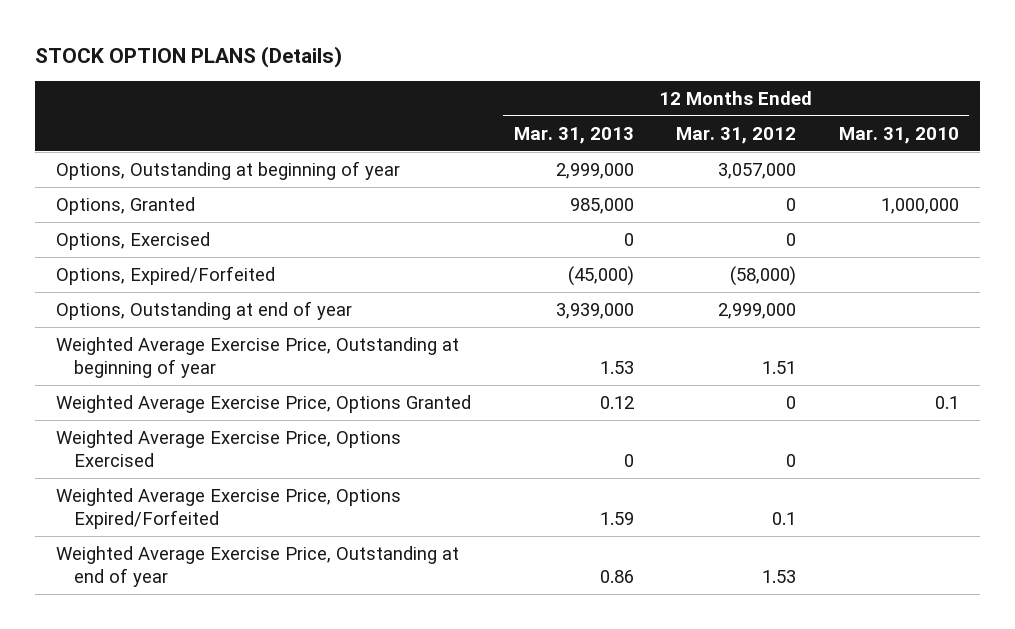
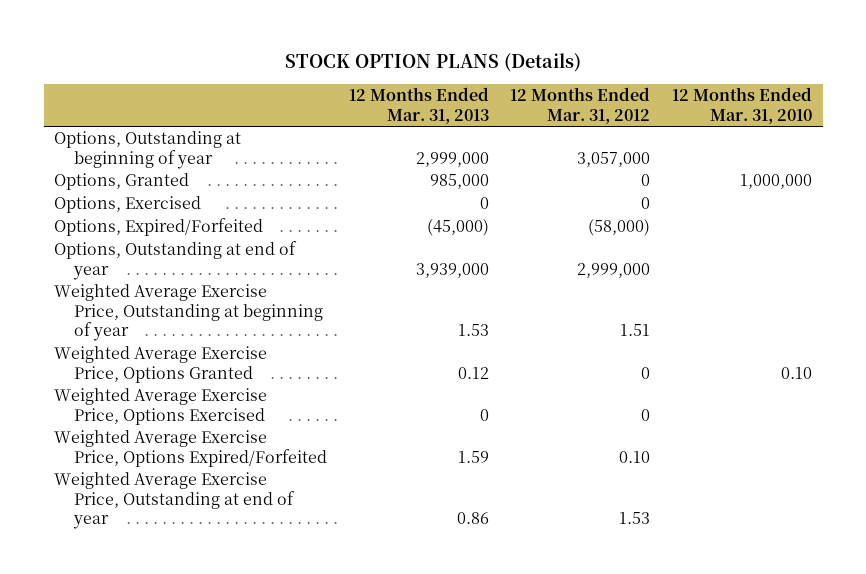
- Weighted Average Exercise Price, Options Granted | 0.12 | 0 | 0.1
+ Weighted Average Exercise Price, Options Granted | 0.12 | 0 | 0.10
- Weighted Average Exercise Price, Options Expired/Forfeited | 1.59 | 0.1 |
+ Weighted Average Exercise Price, Options Expired/Forfeited | 1.59 | 0.10 |

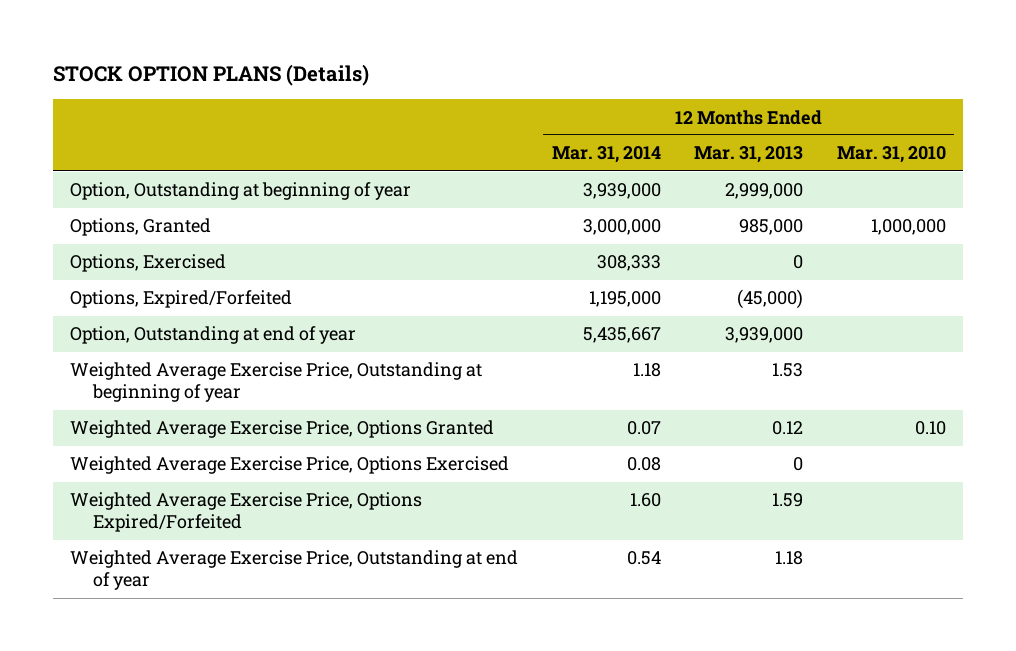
- | 12 Months Ended Mar. 31, 2013 | 12 Months Ended Mar. 31, 2012 | 12 Months Ended Mar. 31, 2010
+ | 12 Months Ended Mar. 31, 2014 | 12 Months Ended Mar. 31, 2013 | 12 Months Ended Mar. 31, 2010
- Options, Outstanding at beginning of year | 2,999,000 | 3,057,000 |
+ Option, Outstanding at beginning of year | 3,939,000 | 2,999,000 |
- Options, Outstanding at end of year | 3,939,000 | 2,999,000 |
+ Option, Outstanding at end of year | 5,435,667 | 3,939,000 |
- Weighted Average Exercise Price, Outstanding at end of year | 0.86 | 1.53 |
+ Weighted Average Exercise Price, Outstanding at end of year | 0.54 | 1.18 |

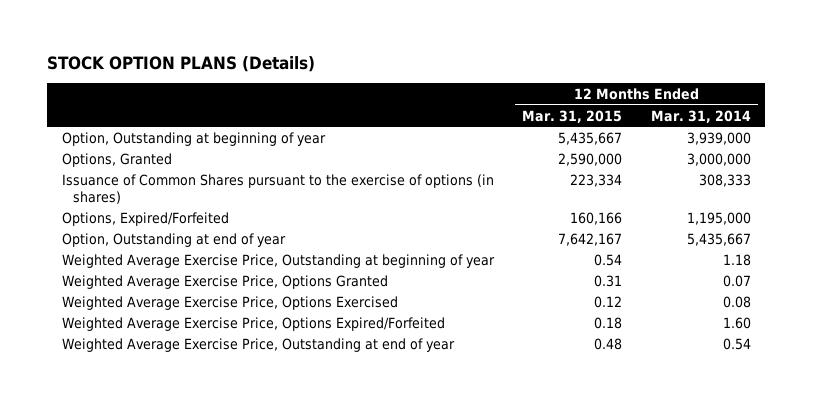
- | 12 Months Ended Mar. 31, 2014 | 12 Months Ended Mar. 31, 2013 | 12 Months Ended Mar. 31, 2010
+ | 12 Months Ended Mar. 31, 2015 | 12 Months Ended Mar. 31, 2014
- Options, Exercised | 308,333 | 0 |
+ Issuance of Common Shares pursuant to the exercise of options (in shares) | 223,334 | 308,333

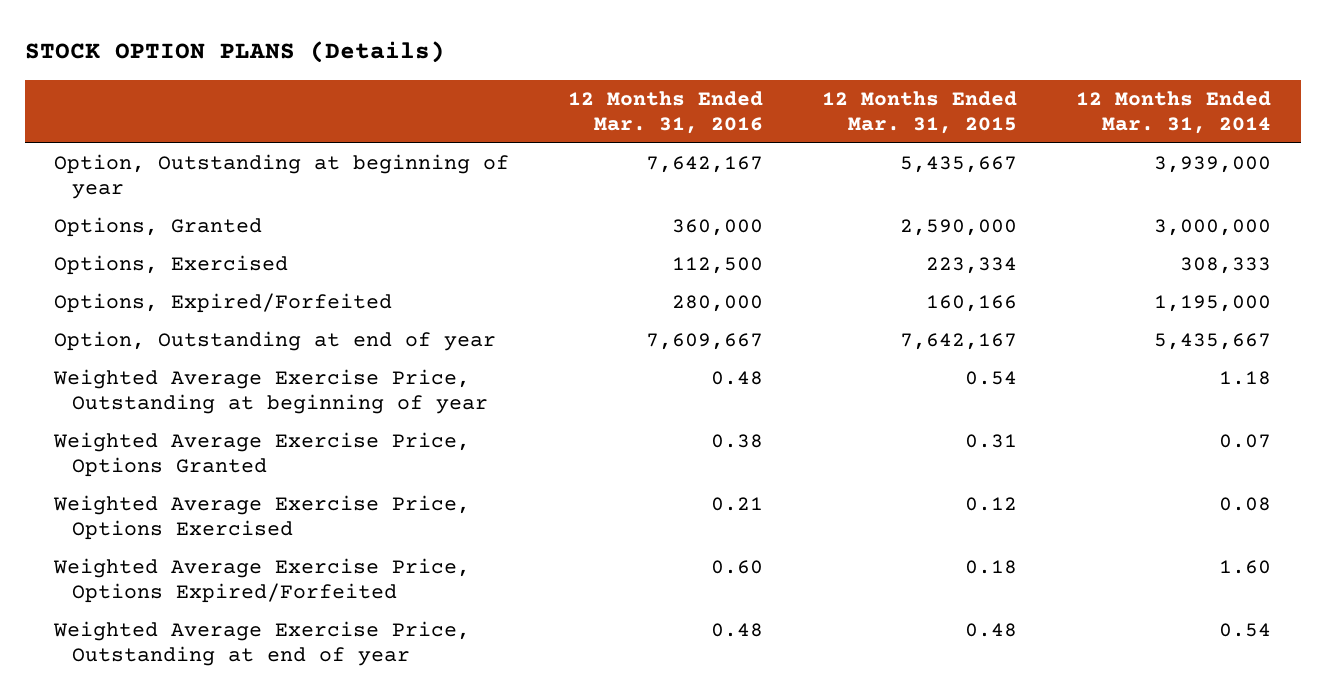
- | 12 Months Ended Mar. 31, 2015 | 12 Months Ended Mar. 31, 2014
+ | 12 Months Ended Mar. 31, 2016 | 12 Months Ended Mar. 31, 2015 | 12 Months Ended Mar. 31, 2014
- Issuance of Common Shares pursuant to the exercise of options (in shares) | 223,334 | 308,333
+ Options, Exercised | 112,500 | 223,334 | 308,333

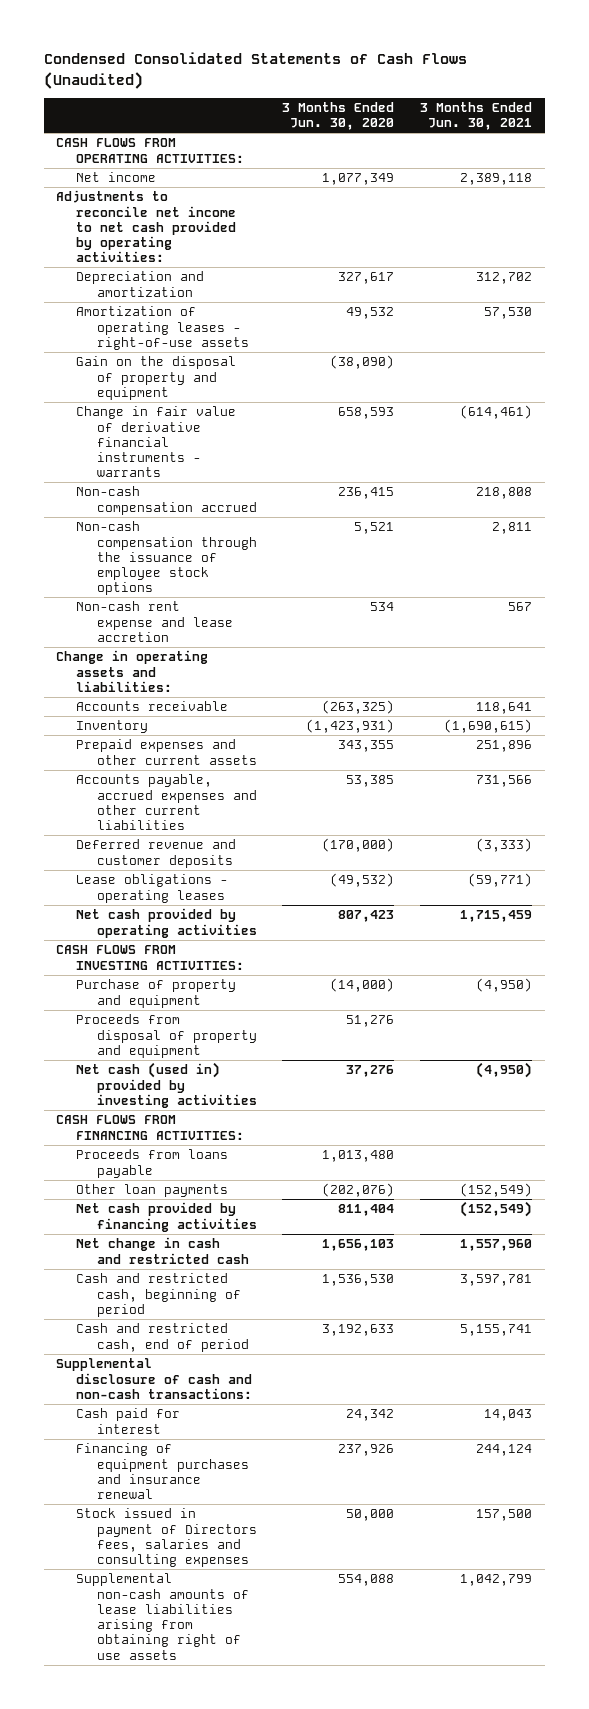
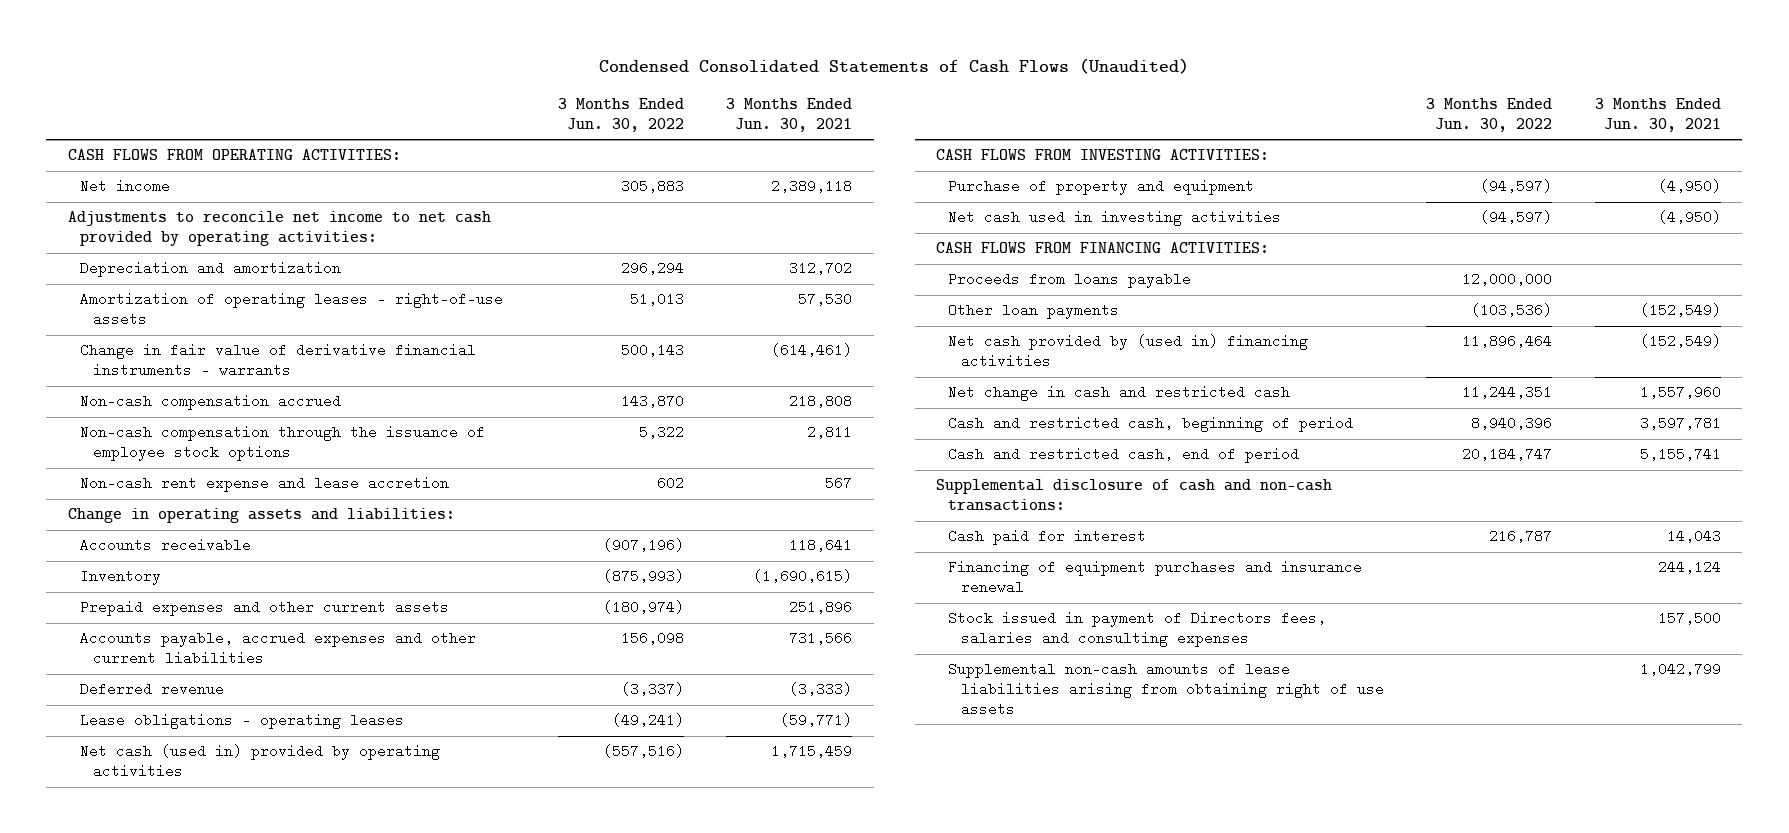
- | 3 Months Ended Jun. 30, 2020 | 3 Months Ended Jun. 30, 2021
+ | 3 Months Ended Jun. 30, 2022 | 3 Months Ended Jun. 30, 2021
- Gain on the disposal of property and equipment | (38,090) |
- Deferred revenue and customer deposits | (170,000) | (3,333)
+ Deferred revenue | (3,337) | (3,333)
- Net cash provided by operating activities | 807,423 | 1,715,459
+ Net cash (used in) provided by operating activities | (557,516) | 1,715,459
- Proceeds from disposal of property and equipment | 51,276 |
- Net cash (used in) provided by investing activities | 37,276 | (4,950)
+ Net cash used in investing activities | (94,597) | (4,950)
- Net cash provided by financing activities | 811,404 | (152,549)
+ Net cash provided by (used in) financing activities | 11,896,464 | (152,549)

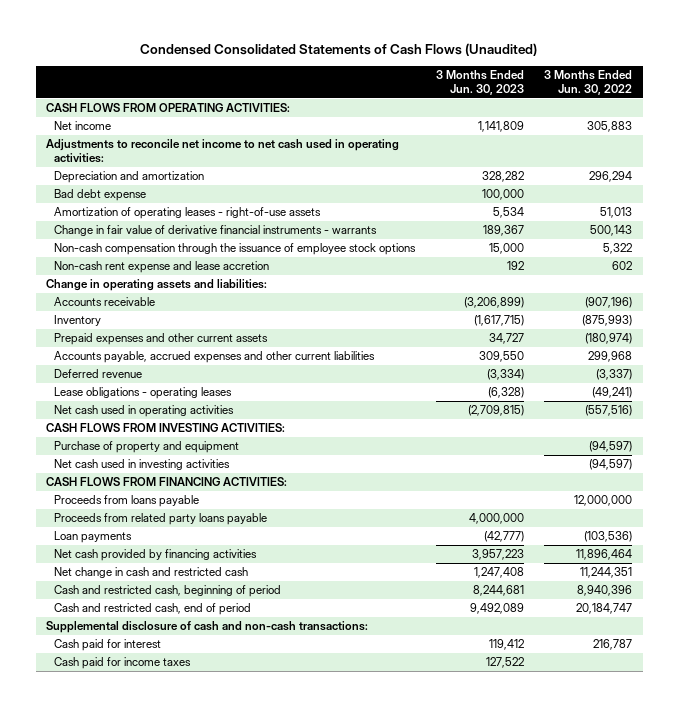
- | 3 Months Ended Jun. 30, 2022 | 3 Months Ended Jun. 30, 2021
+ | 3 Months Ended Jun. 30, 2023 | 3 Months Ended Jun. 30, 2022
- Adjustments to reconcile net income to net cash provided by operating activities:
+ Adjustments to reconcile net income to net cash used in operating activities:
+ Bad debt expense | 100,000 |
- Non-cash compensation accrued | 143,870 | 218,808
- Accounts payable, accrued expenses and other current liabilities | 156,098 | 731,566
+ Accounts payable, accrued expenses and other current liabilities | 309,550 | 299,968
- Net cash (used in) provided by operating activities | (557,516) | 1,715,459
+ Net cash used in operating activities | (2,709,815) | (557,516)
- Other loan payments | (103,536) | (152,549)
- Net cash provided by (used in) financing activities | 11,896,464 | (152,549)
+ Proceeds from related party loans payable | 4,000,000 |
+ Loan payments | (42,777) | (103,536)
+ Net cash provided by financing activities | 3,957,223 | 11,896,464
- Financing of equipment purchases and insurance renewal | | 244,124
- Stock issued in payment of Directors fees, salaries and consulting expenses | | 157,500
- Supplemental non-cash amounts of lease liabilities arising from obtaining right of use assets | | 1,042,799
+ Cash paid for income taxes | 127,522 |

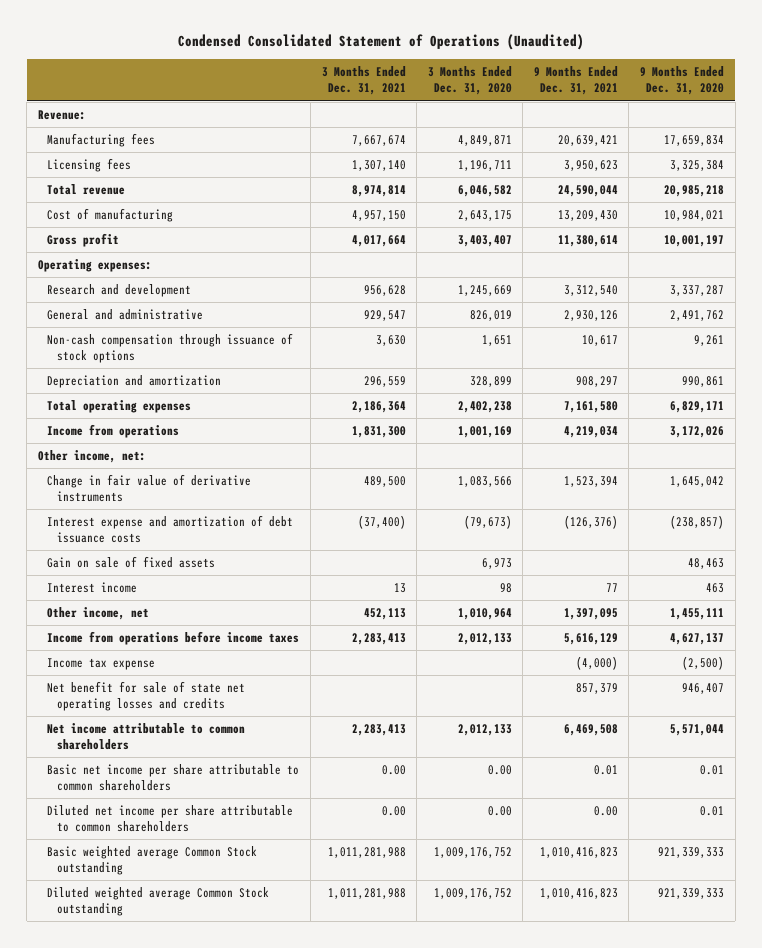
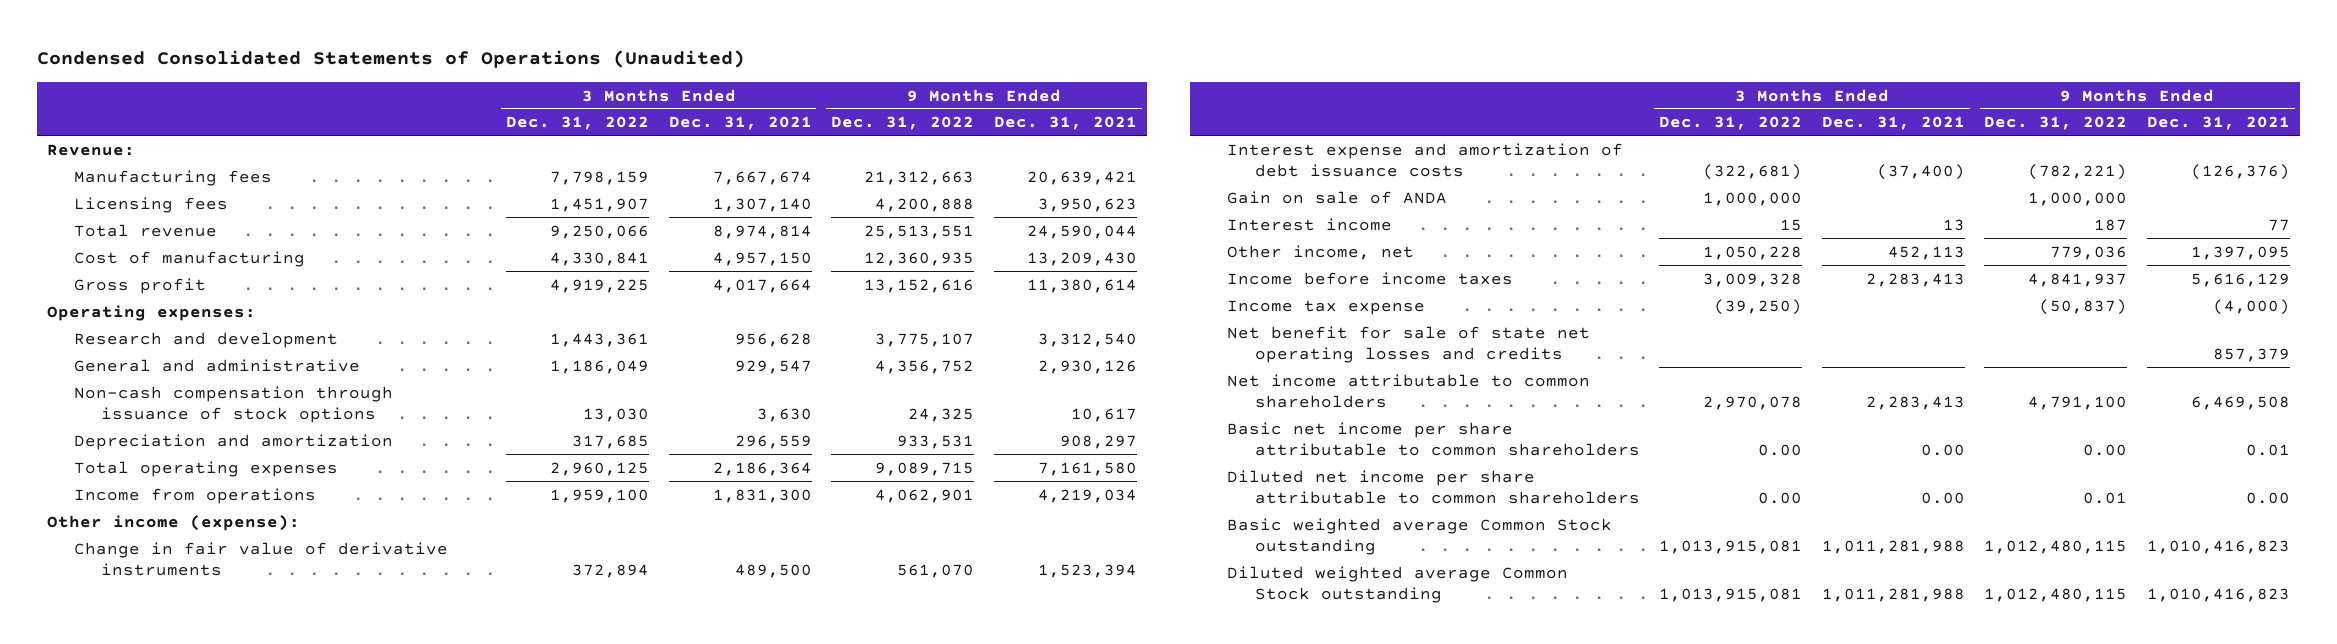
- Condensed Consolidated Statement of Operations (Unaudited)
+ Condensed Consolidated Statements of Operations (Unaudited)
- | 3 Months Ended Dec. 31, 2021 | 3 Months Ended Dec. 31, 2020 | 9 Months Ended Dec. 31, 2021 | 9 Months Ended Dec. 31, 2020
+ | 3 Months Ended Dec. 31, 2022 | 3 Months Ended Dec. 31, 2021 | 9 Months Ended Dec. 31, 2022 | 9 Months Ended Dec. 31, 2021
- Other income, net:
+ Other income (expense):
- Gain on sale of fixed assets | | 6,973 | | 48,463
+ Gain on sale of ANDA | 1,000,000 | | 1,000,000 |
- Income from operations before income taxes | 2,283,413 | 2,012,133 | 5,616,129 | 4,627,137
+ Income before income taxes | 3,009,328 | 2,283,413 | 4,841,937 | 5,616,129

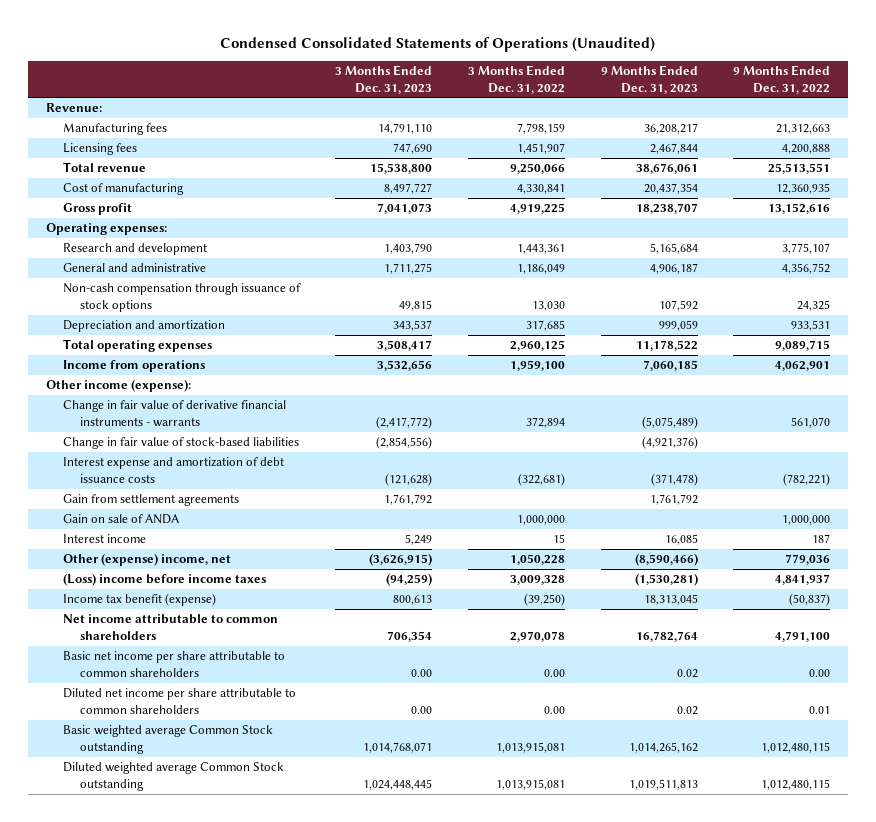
- | 3 Months Ended Dec. 31, 2022 | 3 Months Ended Dec. 31, 2021 | 9 Months Ended Dec. 31, 2022 | 9 Months Ended Dec. 31, 2021
+ | 3 Months Ended Dec. 31, 2023 | 3 Months Ended Dec. 31, 2022 | 9 Months Ended Dec. 31, 2023 | 9 Months Ended Dec. 31, 2022
- Change in fair value of derivative instruments | 372,894 | 489,500 | 561,070 | 1,523,394
+ Change in fair value of derivative financial instruments - warrants | (2,417,772) | 372,894 | (5,075,489) | 561,070
+ Change in fair value of stock-based liabilities | (2,854,556) | | (4,921,376) |
+ Gain from settlement agreements | 1,761,792 | | 1,761,792 |
- Other income, net | 1,050,228 | 452,113 | 779,036 | 1,397,095
- Income before income taxes | 3,009,328 | 2,283,413 | 4,841,937 | 5,616,129
- Income tax expense | (39,250) | | (50,837) | (4,000)
- Net benefit for sale of state net operating losses and credits | | | | 857,379
+ Other (expense) income, net | (3,626,915) | 1,050,228 | (8,590,466) | 779,036
+ (Loss) income before income taxes | (94,259) | 3,009,328 | (1,530,281) | 4,841,937
+ Income tax benefit (expense) | 800,613 | (39,250) | 18,313,045 | (50,837)

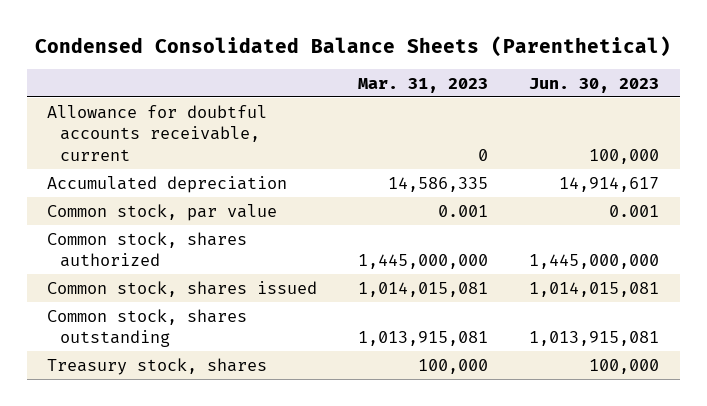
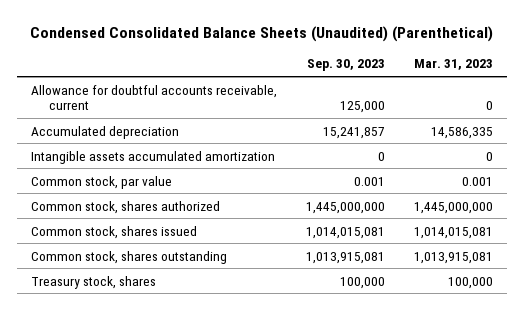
- Condensed Consolidated Balance Sheets (Parenthetical)
+ Condensed Consolidated Balance Sheets (Unaudited) (Parenthetical)
- | Mar. 31, 2023 | Jun. 30, 2023
+ | Sep. 30, 2023 | Mar. 31, 2023
+ Intangible assets accumulated amortization | 0 | 0

